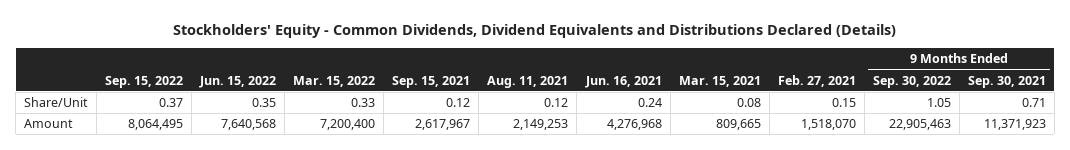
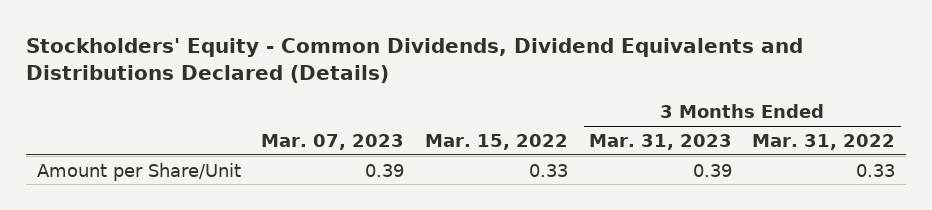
- | Sep. 15, 2022 | Jun. 15, 2022 | Mar. 15, 2022 | Sep. 15, 2021 | Aug. 11, 2021 | Jun. 16, 2021 | Mar. 15, 2021 | Feb. 27, 2021 | 9 Months Ended Sep. 30, 2022 | 9 Months Ended Sep. 30, 2021
+ | Mar. 07, 2023 | Mar. 15, 2022 | 3 Months Ended Mar. 31, 2023 | 3 Months Ended Mar. 31, 2022
- Share/Unit | 0.37 | 0.35 | 0.33 | 0.12 | 0.12 | 0.24 | 0.08 | 0.15 | 1.05 | 0.71
- Amount | 8,064,495 | 7,640,568 | 7,200,400 | 2,617,967 | 2,149,253 | 4,276,968 | 809,665 | 1,518,070 | 22,905,463 | 11,371,923
+ Amount per Share/Unit | 0.39 | 0.33 | 0.39 | 0.33

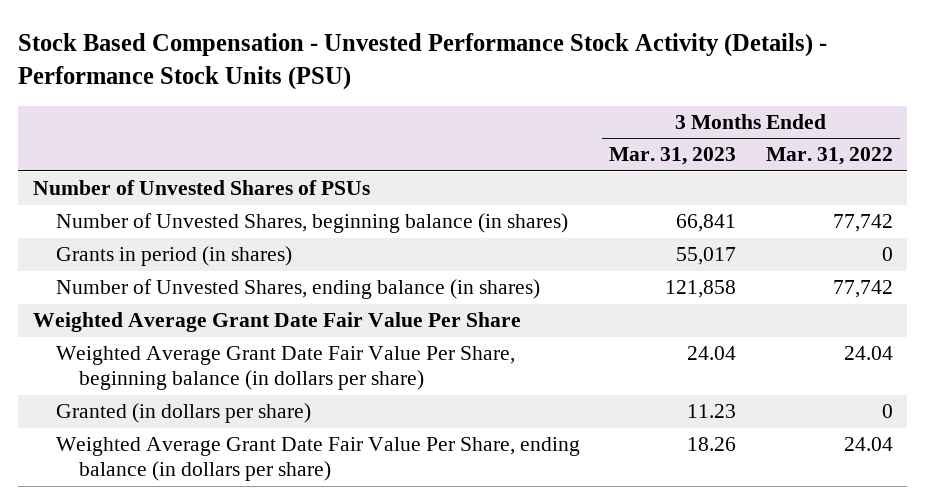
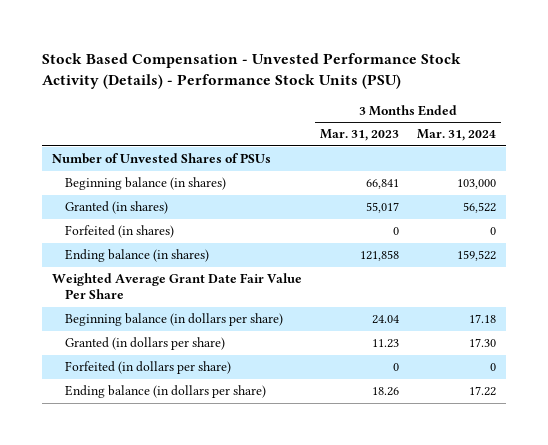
- | 3 Months Ended Mar. 31, 2023 | 3 Months Ended Mar. 31, 2022
+ | 3 Months Ended Mar. 31, 2023 | 3 Months Ended Mar. 31, 2024
- Number of Unvested Shares, beginning balance (in shares) | 66,841 | 77,742
- Grants in period (in shares) | 55,017 | 0
- Number of Unvested Shares, ending balance (in shares) | 121,858 | 77,742
+ Beginning balance (in shares) | 66,841 | 103,000
+ Granted (in shares) | 55,017 | 56,522
+ Forfeited (in shares) | 0 | 0
+ Ending balance (in shares) | 121,858 | 159,522
- Weighted Average Grant Date Fair Value Per Share, beginning balance (in dollars per share) | 24.04 | 24.04
+ Beginning balance (in dollars per share) | 24.04 | 17.18
- Weighted Average Grant Date Fair Value Per Share, ending balance (in dollars per share) | 18.26 | 24.04
+ Forfeited (in dollars per share) | 0 | 0
+ Ending balance (in dollars per share) | 18.26 | 17.22

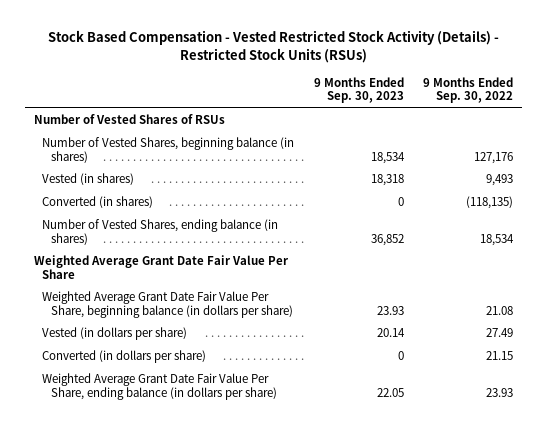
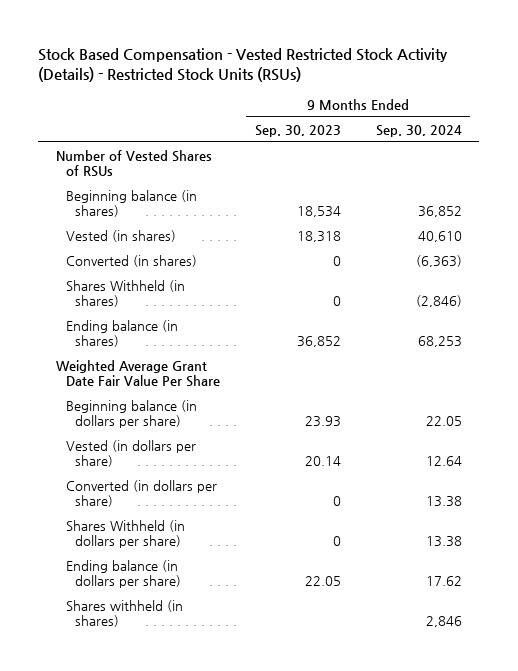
- | 9 Months Ended Sep. 30, 2023 | 9 Months Ended Sep. 30, 2022
+ | 9 Months Ended Sep. 30, 2023 | 9 Months Ended Sep. 30, 2024
- Number of Vested Shares, beginning balance (in shares) | 18,534 | 127,176
+ Beginning balance (in shares) | 18,534 | 36,852
- Number of Vested Shares, ending balance (in shares) | 36,852 | 18,534
+ Shares Withheld (in shares) | 0 | (2,846)
+ Ending balance (in shares) | 36,852 | 68,253
- Weighted Average Grant Date Fair Value Per Share, beginning balance (in dollars per share) | 23.93 | 21.08
+ Beginning balance (in dollars per share) | 23.93 | 22.05
- Weighted Average Grant Date Fair Value Per Share, ending balance (in dollars per share) | 22.05 | 23.93
+ Shares Withheld (in dollars per share) | 0 | 13.38
+ Ending balance (in dollars per share) | 22.05 | 17.62
+ Shares withheld (in shares) | | 2,846

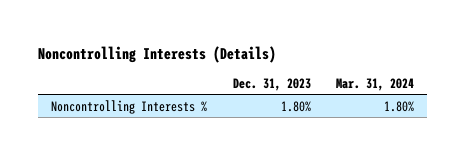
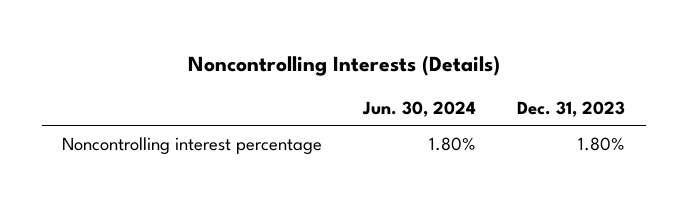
- | Dec. 31, 2023 | Mar. 31, 2024
+ | Jun. 30, 2024 | Dec. 31, 2023
- Noncontrolling Interests % | 1.80% | 1.80%
+ Noncontrolling interest percentage | 1.80% | 1.80%

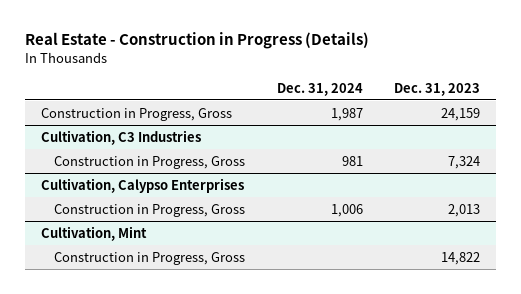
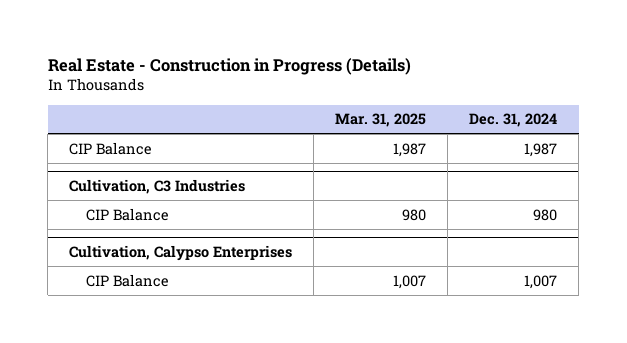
- | Dec. 31, 2024 | Dec. 31, 2023
+ | Mar. 31, 2025 | Dec. 31, 2024
- Construction in Progress, Gross | 1,987 | 24,159
+ CIP Balance | 1,987 | 1,987
@ Cultivation, C3 Industries
- Construction in Progress, Gross | 981 | 7,324
+ CIP Balance | 980 | 980
@ Cultivation, Calypso Enterprises
- Construction in Progress, Gross | 1,006 | 2,013
- Cultivation, Mint
- Construction in Progress, Gross | | 14,822
@ Cultivation, Calypso Enterprises
+ CIP Balance | 1,007 | 1,007

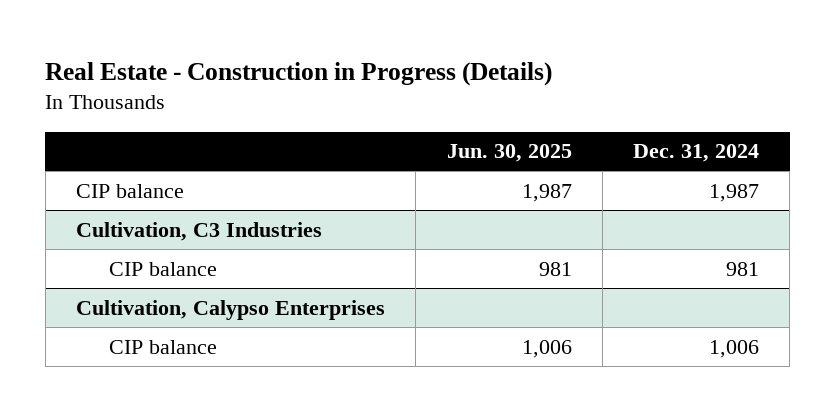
- | Mar. 31, 2025 | Dec. 31, 2024
+ | Jun. 30, 2025 | Dec. 31, 2024
- CIP Balance | 1,987 | 1,987
+ CIP balance | 1,987 | 1,987
@ Cultivation, C3 Industries
- CIP Balance | 980 | 980
+ CIP balance | 981 | 981
@ Cultivation, Calypso Enterprises
- CIP Balance | 1,007 | 1,007
+ CIP balance | 1,006 | 1,006

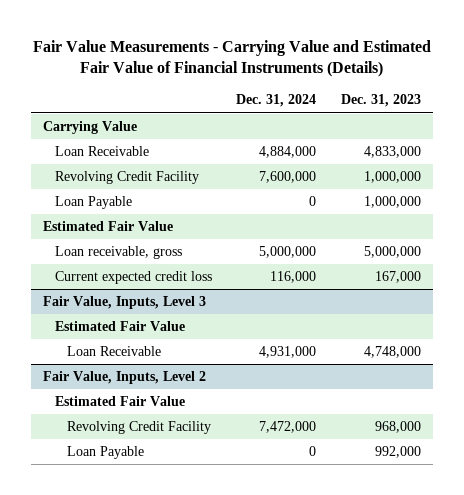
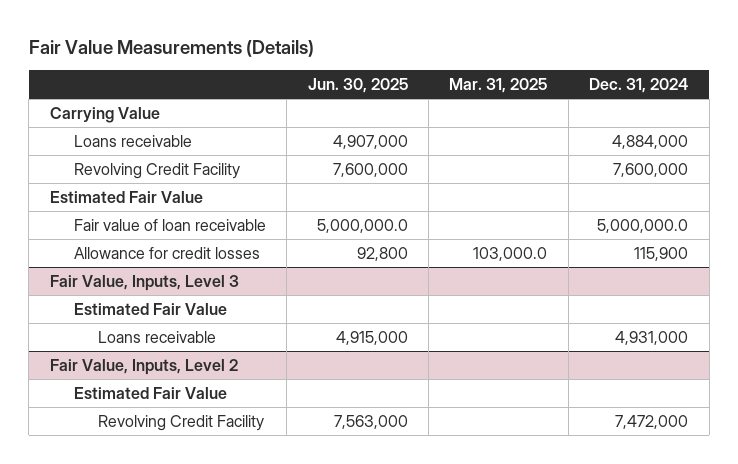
- Fair Value Measurements - Carrying Value and Estimated Fair Value of Financial Instruments (Details)
+ Fair Value Measurements (Details)
- | Dec. 31, 2024 | Dec. 31, 2023
+ | Jun. 30, 2025 | Mar. 31, 2025 | Dec. 31, 2024
- Loan Receivable | 4,884,000 | 4,833,000
+ Loans receivable | 4,907,000 | | 4,884,000
- Loan Payable | 0 | 1,000,000
- Loan receivable, gross | 5,000,000 | 5,000,000
- Current expected credit loss | 116,000 | 167,000
+ Fair value of loan receivable | 5,000,000.0 | | 5,000,000.0
+ Allowance for credit losses | 92,800 | 103,000.0 | 115,900
@ Fair Value, Inputs, Level 3
- Loan Receivable | 4,931,000 | 4,748,000
+ Loans receivable | 4,915,000 | | 4,931,000
@ Fair Value, Inputs, Level 2
- Loan Payable | 0 | 992,000

